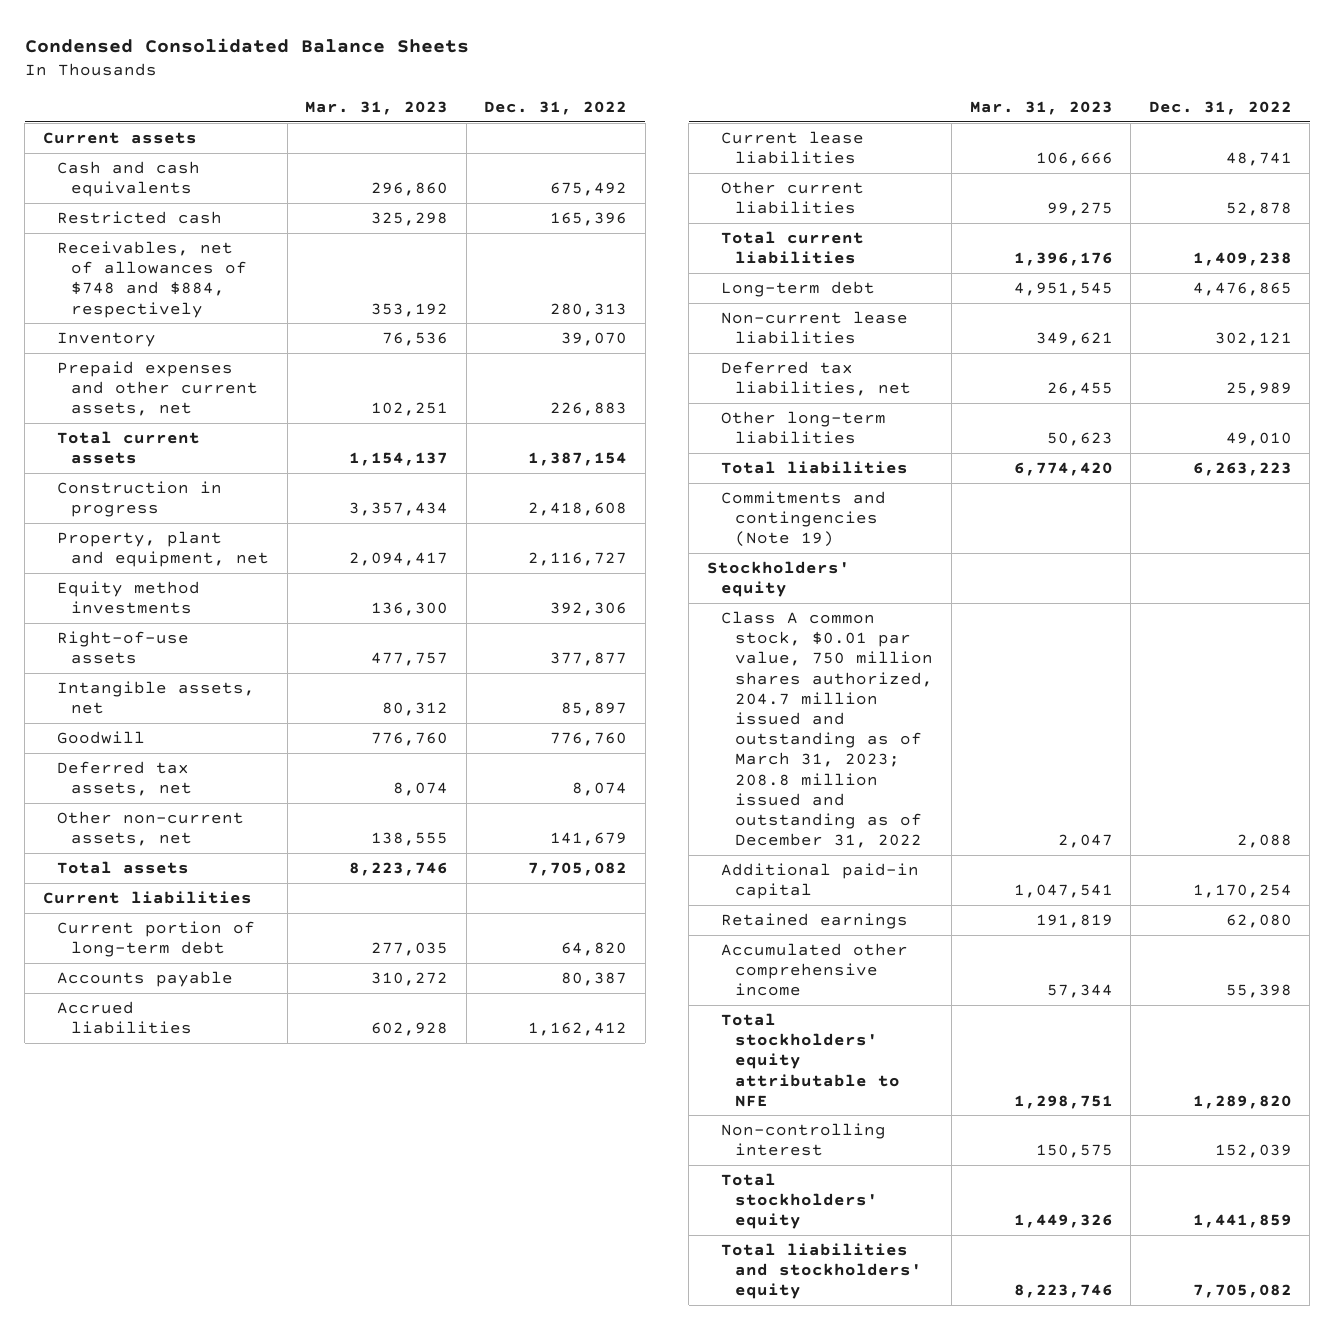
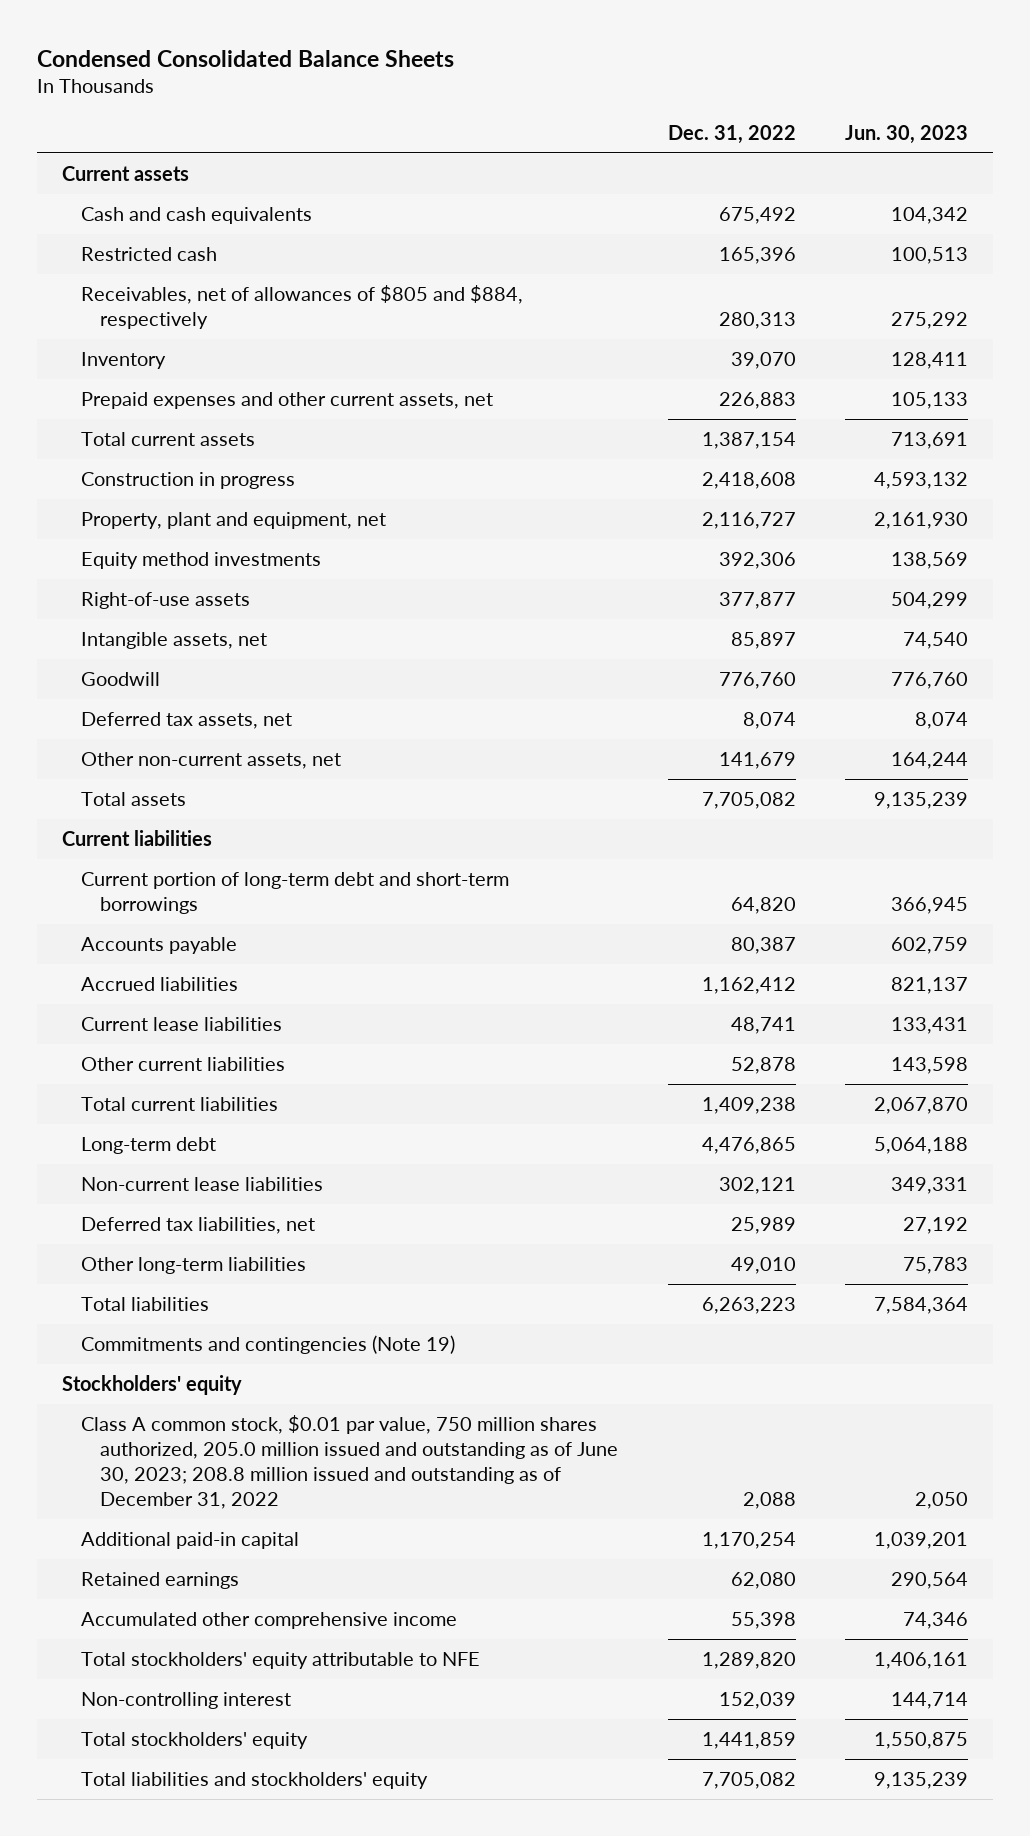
- | Mar. 31, 2023 | Dec. 31, 2022
+ | Dec. 31, 2022 | Jun. 30, 2023
- Receivables, net of allowances of $748 and $884, respectively | 353,192 | 280,313
+ Receivables, net of allowances of $805 and $884, respectively | 280,313 | 275,292
- Current portion of long-term debt | 277,035 | 64,820
+ Current portion of long-term debt and short-term borrowings | 64,820 | 366,945
- Class A common stock, $0.01 par value, 750 million shares authorized, 204.7 million issued and outstanding as of March 31, 2023; 208.8 million issued and outstanding as of December 31, 2022 | 2,047 | 2,088
+ Class A common stock, $0.01 par value, 750 million shares authorized, 205.0 million issued and outstanding as of June 30, 2023; 208.8 million issued and outstanding as of December 31, 2022 | 2,088 | 2,050

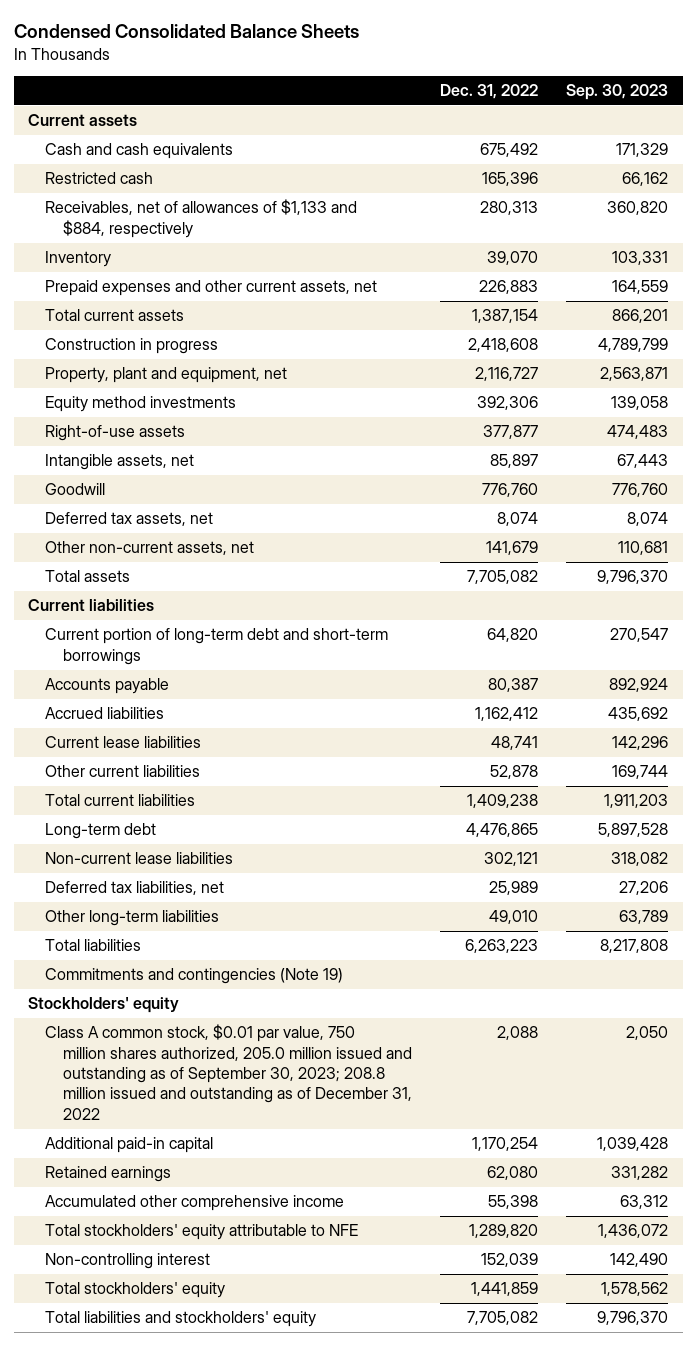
- | Dec. 31, 2022 | Jun. 30, 2023
+ | Dec. 31, 2022 | Sep. 30, 2023
- Receivables, net of allowances of $805 and $884, respectively | 280,313 | 275,292
+ Receivables, net of allowances of $1,133 and $884, respectively | 280,313 | 360,820
- Class A common stock, $0.01 par value, 750 million shares authorized, 205.0 million issued and outstanding as of June 30, 2023; 208.8 million issued and outstanding as of December 31, 2022 | 2,088 | 2,050
+ Class A common stock, $0.01 par value, 750 million shares authorized, 205.0 million issued and outstanding as of September 30, 2023; 208.8 million issued and outstanding as of December 31, 2022 | 2,088 | 2,050

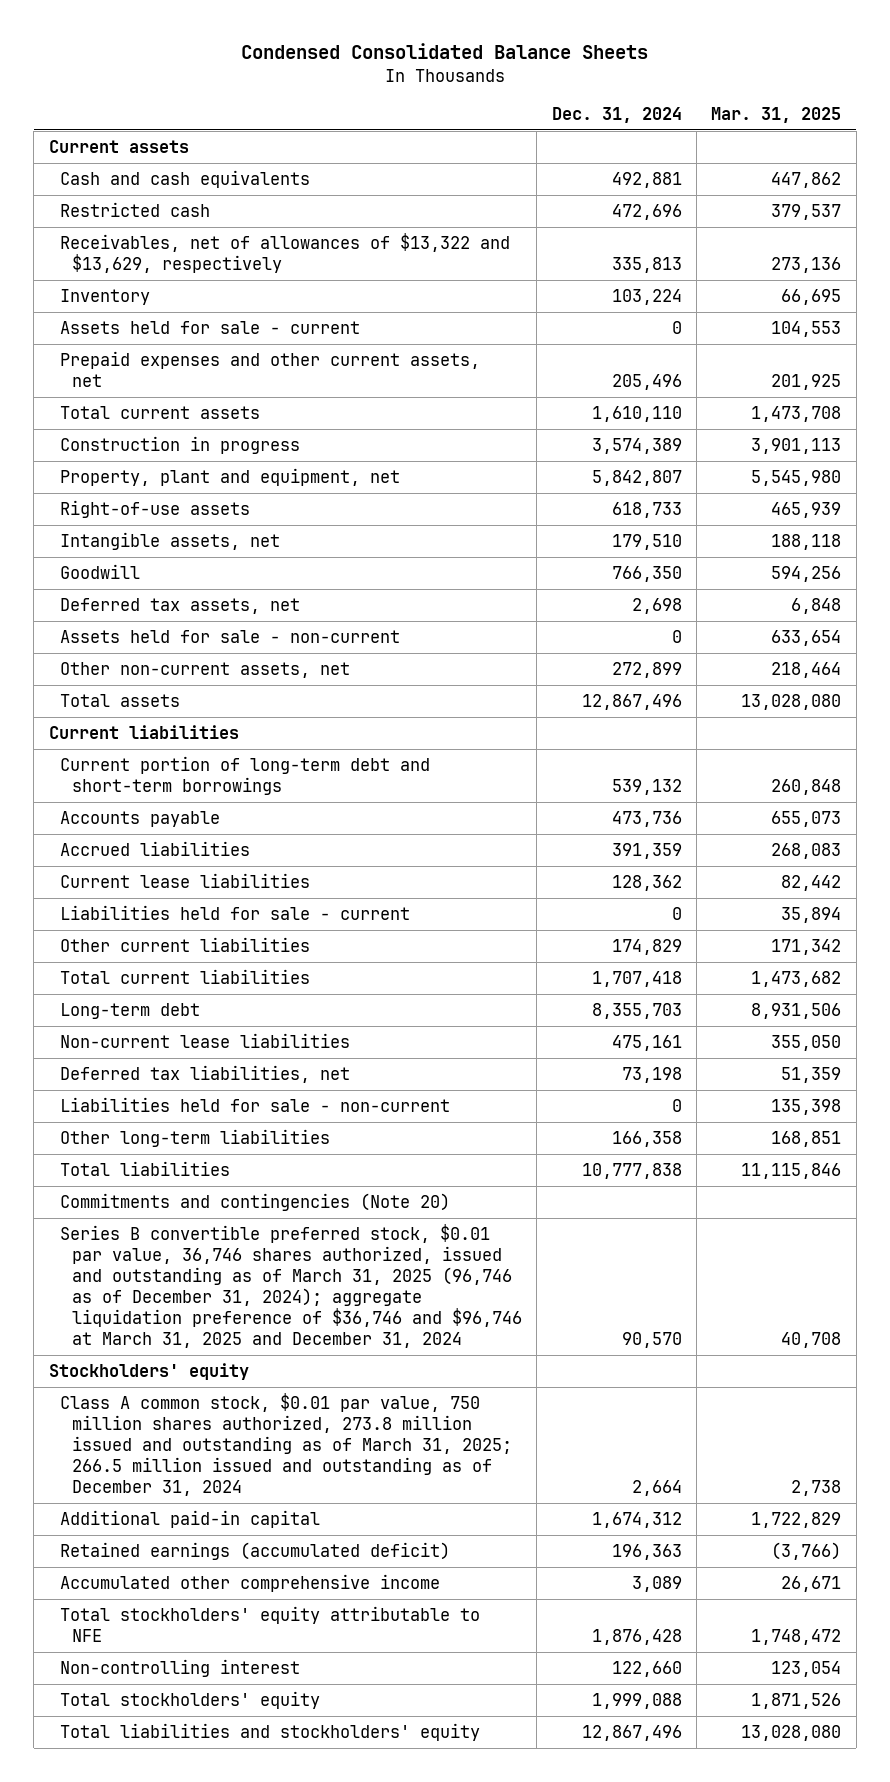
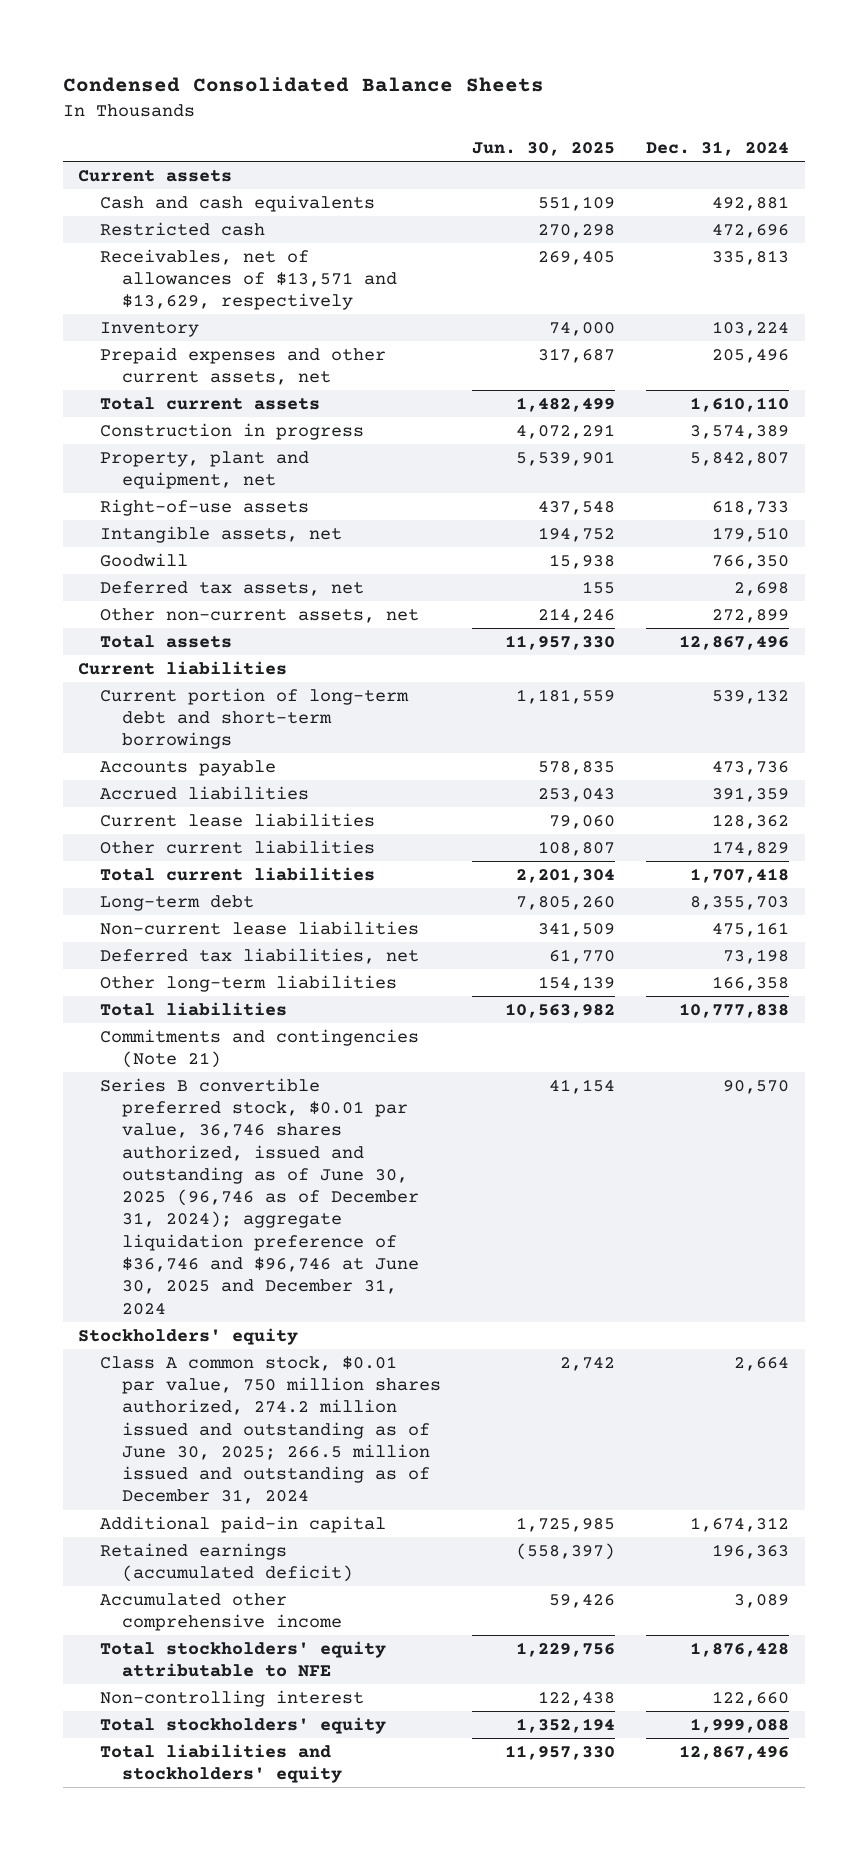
- | Dec. 31, 2024 | Mar. 31, 2025
+ | Jun. 30, 2025 | Dec. 31, 2024
- Receivables, net of allowances of $13,322 and $13,629, respectively | 335,813 | 273,136
+ Receivables, net of allowances of $13,571 and $13,629, respectively | 269,405 | 335,813
- Assets held for sale - current | 0 | 104,553
- Assets held for sale - non-current | 0 | 633,654
- Liabilities held for sale - current | 0 | 35,894
- Liabilities held for sale - non-current | 0 | 135,398
- Commitments and contingencies (Note 20)
- Series B convertible preferred stock, $0.01 par value, 36,746 shares authorized, issued and outstanding as of March 31, 2025 (96,746 as of December 31, 2024); aggregate liquidation preference of $36,746 and $96,746 at March 31, 2025 and December 31, 2024 | 90,570 | 40,708
+ Commitments and contingencies (Note 21)
+ Series B convertible preferred stock, $0.01 par value, 36,746 shares authorized, issued and outstanding as of June 30, 2025 (96,746 as of December 31, 2024); aggregate liquidation preference of $36,746 and $96,746 at June 30, 2025 and December 31, 2024 | 41,154 | 90,570
- Class A common stock, $0.01 par value, 750 million shares authorized, 273.8 million issued and outstanding as of March 31, 2025; 266.5 million issued and outstanding as of December 31, 2024 | 2,664 | 2,738
+ Class A common stock, $0.01 par value, 750 million shares authorized, 274.2 million issued and outstanding as of June 30, 2025; 266.5 million issued and outstanding as of December 31, 2024 | 2,742 | 2,664

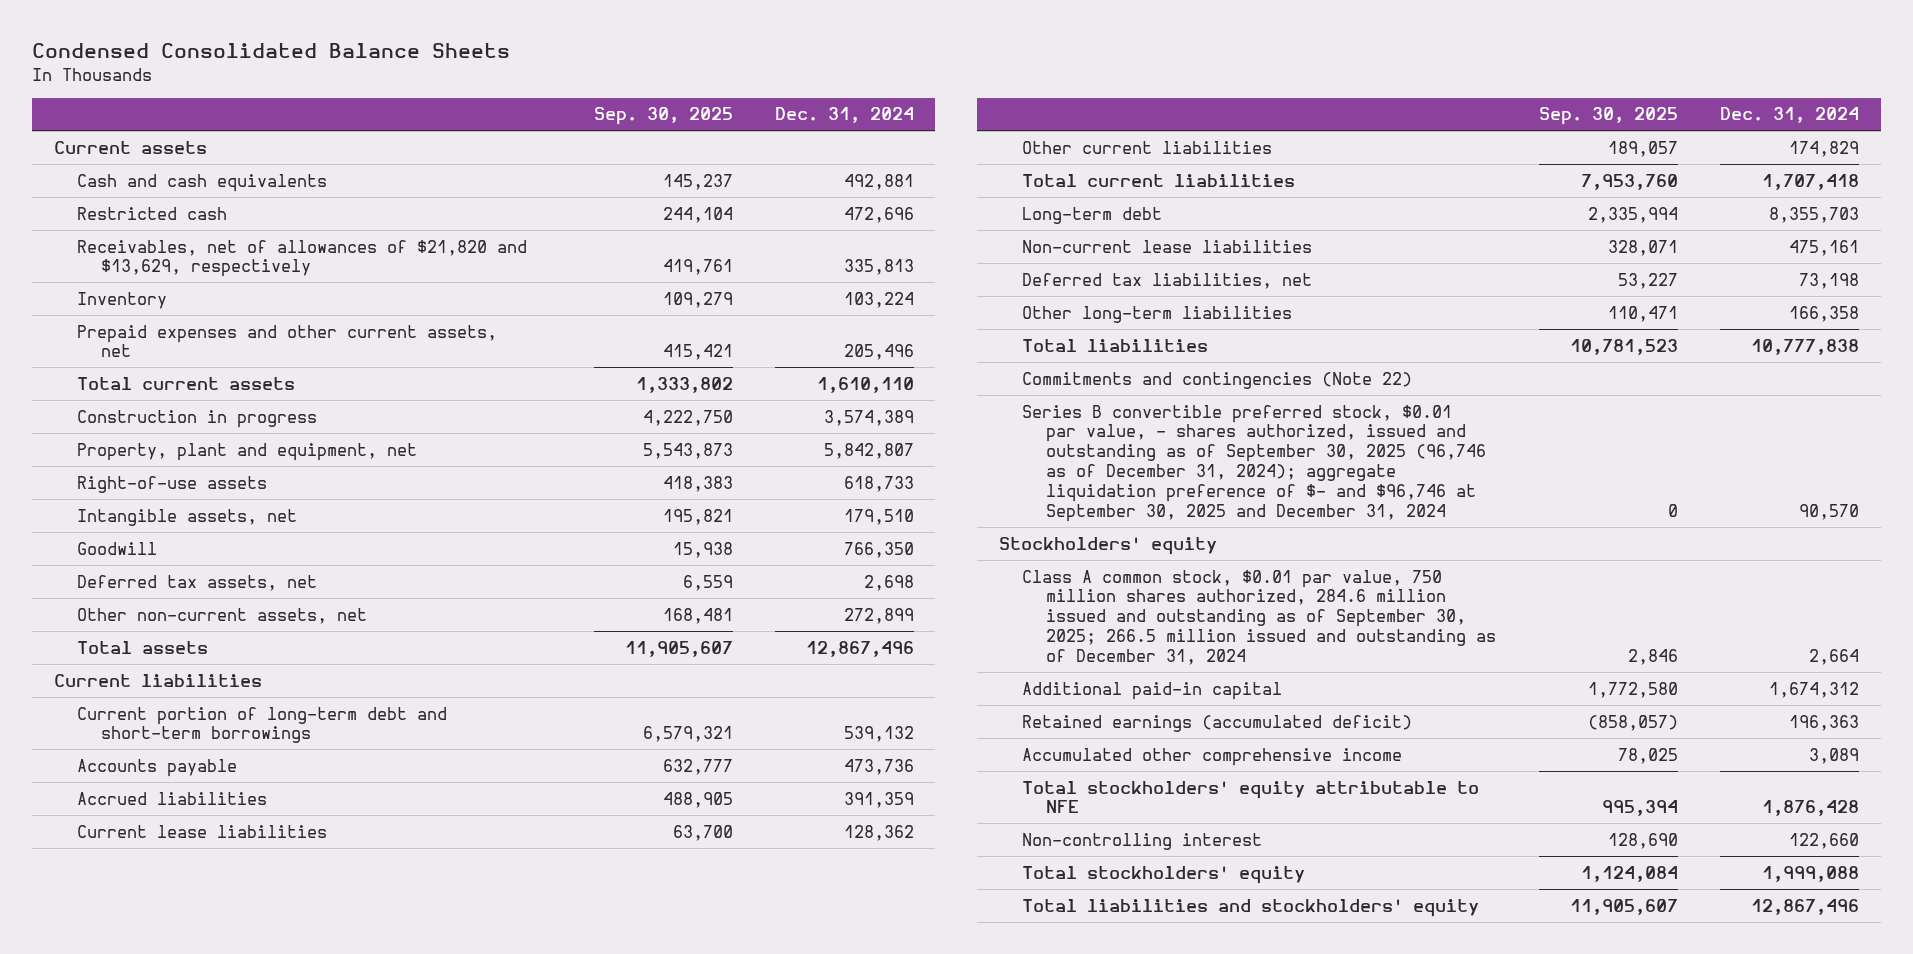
- | Jun. 30, 2025 | Dec. 31, 2024
+ | Sep. 30, 2025 | Dec. 31, 2024
- Receivables, net of allowances of $13,571 and $13,629, respectively | 269,405 | 335,813
+ Receivables, net of allowances of $21,820 and $13,629, respectively | 419,761 | 335,813
- Commitments and contingencies (Note 21)
- Series B convertible preferred stock, $0.01 par value, 36,746 shares authorized, issued and outstanding as of June 30, 2025 (96,746 as of December 31, 2024); aggregate liquidation preference of $36,746 and $96,746 at June 30, 2025 and December 31, 2024 | 41,154 | 90,570
+ Commitments and contingencies (Note 22)
+ Series B convertible preferred stock, $0.01 par value, - shares authorized, issued and outstanding as of September 30, 2025 (96,746 as of December 31, 2024); aggregate liquidation preference of $- and $96,746 at September 30, 2025 and December 31, 2024 | 0 | 90,570
- Class A common stock, $0.01 par value, 750 million shares authorized, 274.2 million issued and outstanding as of June 30, 2025; 266.5 million issued and outstanding as of December 31, 2024 | 2,742 | 2,664
+ Class A common stock, $0.01 par value, 750 million shares authorized, 284.6 million issued and outstanding as of September 30, 2025; 266.5 million issued and outstanding as of December 31, 2024 | 2,846 | 2,664

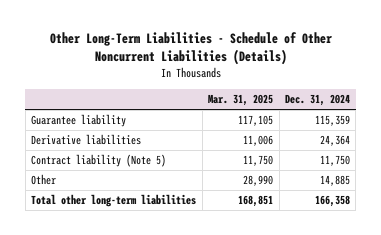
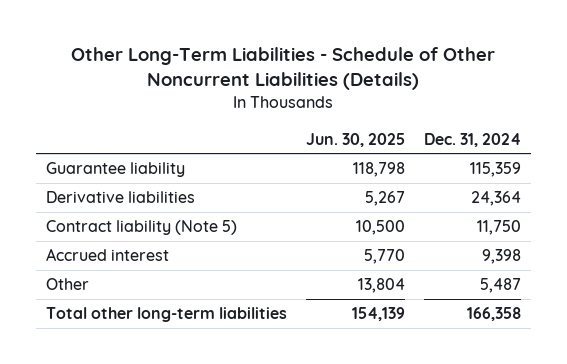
- | Mar. 31, 2025 | Dec. 31, 2024
+ | Jun. 30, 2025 | Dec. 31, 2024
- Other | 28,990 | 14,885
+ Accrued interest | 5,770 | 9,398
+ Other | 13,804 | 5,487

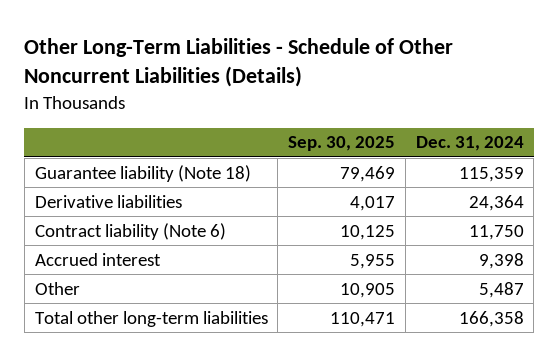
- | Jun. 30, 2025 | Dec. 31, 2024
+ | Sep. 30, 2025 | Dec. 31, 2024
- Guarantee liability | 118,798 | 115,359
+ Guarantee liability (Note 18) | 79,469 | 115,359
- Contract liability (Note 5) | 10,500 | 11,750
+ Contract liability (Note 6) | 10,125 | 11,750

